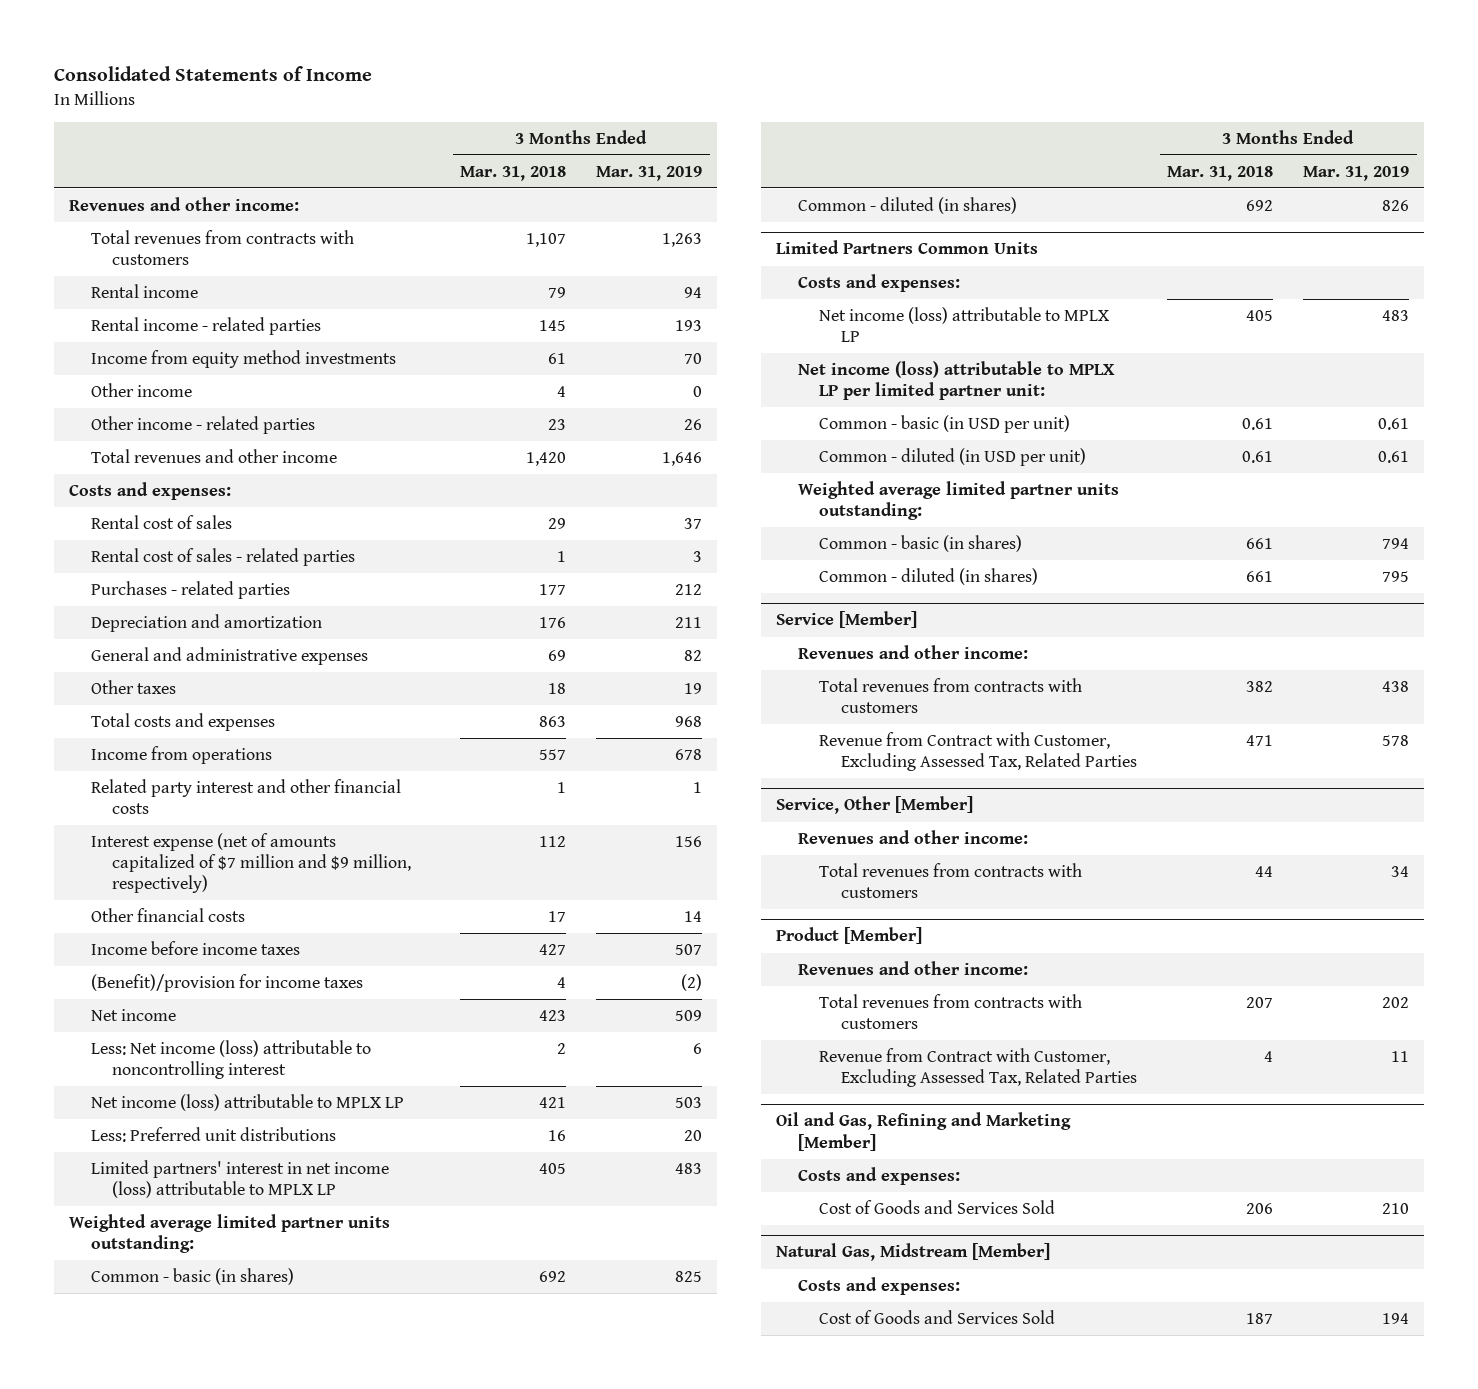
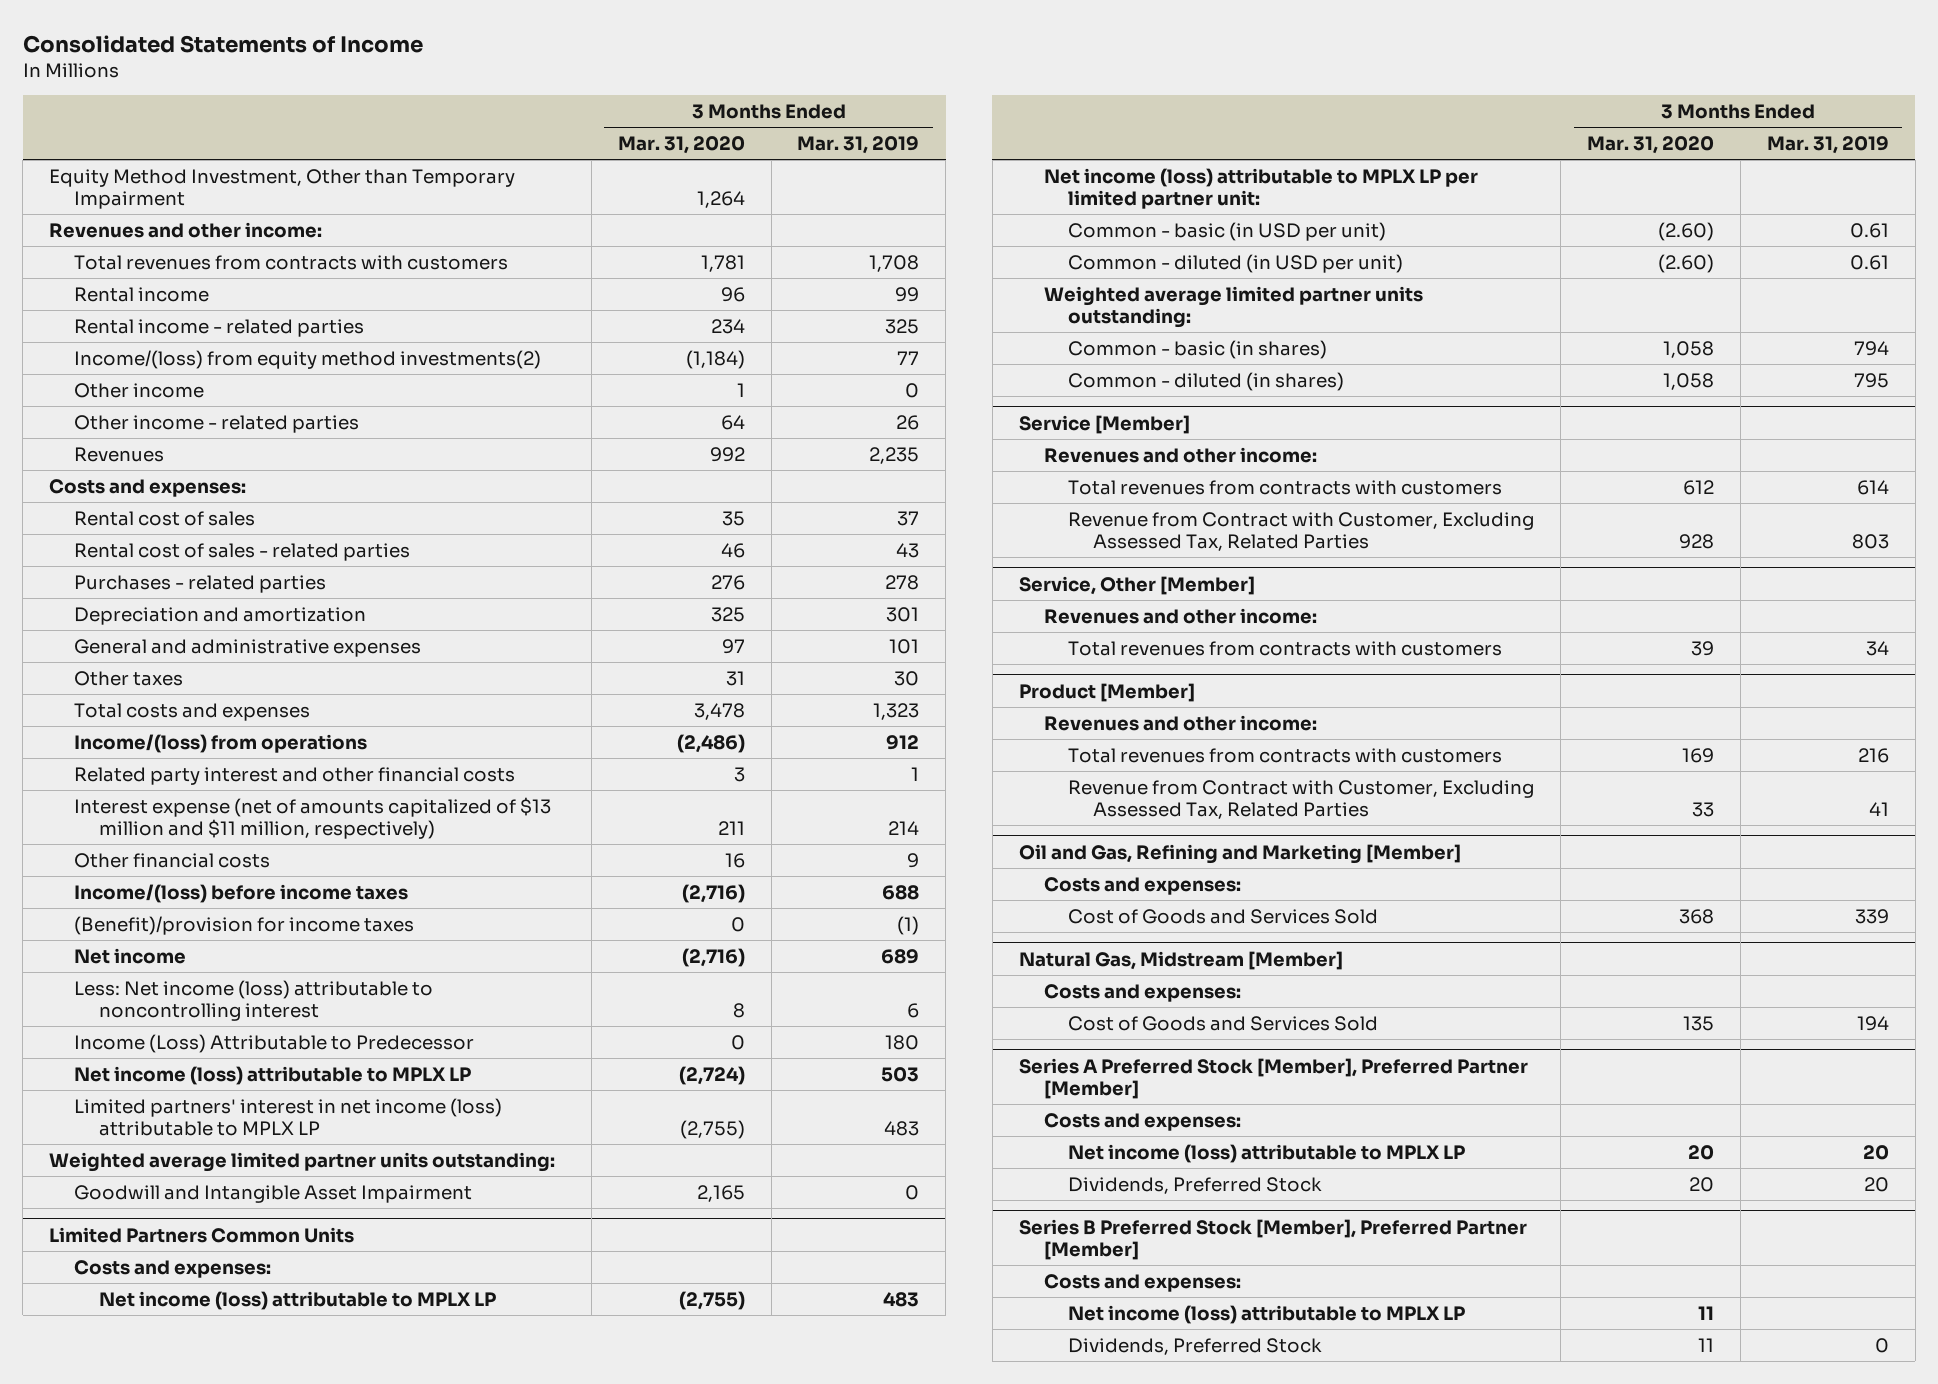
- | 3 Months Ended Mar. 31, 2018 | 3 Months Ended Mar. 31, 2019
+ | 3 Months Ended Mar. 31, 2020 | 3 Months Ended Mar. 31, 2019
+ Equity Method Investment, Other than Temporary Impairment | 1,264 |
- Total revenues from contracts with customers | 1,107 | 1,263
- Rental income | 79 | 94
- Rental income - related parties | 145 | 193
- Income from equity method investments | 61 | 70
+ Total revenues from contracts with customers | 1,781 | 1,708
+ Rental income | 96 | 99
+ Rental income - related parties | 234 | 325
+ Income/(loss) from equity method investments(2) | (1,184) | 77
- Total revenues and other income | 1,420 | 1,646
+ Revenues | 992 | 2,235
- Rental cost of sales - related parties | 1 | 3
- Purchases - related parties | 177 | 212
- Depreciation and amortization | 176 | 211
- General and administrative expenses | 69 | 82
- Other taxes | 18 | 19
- Total costs and expenses | 863 | 968
- Income from operations | 557 | 678
+ Rental cost of sales - related parties | 46 | 43
+ Purchases - related parties | 276 | 278
+ Depreciation and amortization | 325 | 301
+ General and administrative expenses | 97 | 101
+ Other taxes | 31 | 30
+ Total costs and expenses | 3,478 | 1,323
+ Income/(loss) from operations | (2,486) | 912
- Interest expense (net of amounts capitalized of $7 million and $9 million, respectively) | 112 | 156
- Other financial costs | 17 | 14
- Income before income taxes | 427 | 507
- (Benefit)/provision for income taxes | 4 | (2)
- Net income | 423 | 509
+ Interest expense (net of amounts capitalized of $13 million and $11 million, respectively) | 211 | 214
+ Other financial costs | 16 | 9
+ Income/(loss) before income taxes | (2,716) | 688
+ (Benefit)/provision for income taxes | 0 | (1)
+ Net income | (2,716) | 689
+ Income (Loss) Attributable to Predecessor | 0 | 180
- Less: Preferred unit distributions | 16 | 20
- Common - basic (in shares) | 692 | 825
- Common - diluted (in shares) | 692 | 826
+ Goodwill and Intangible Asset Impairment | 2,165 | 0
@ Service [Member]
- Total revenues from contracts with customers | 382 | 438
- Revenue from Contract with Customer, Excluding Assessed Tax, Related Parties | 471 | 578
+ Total revenues from contracts with customers | 612 | 614
+ Revenue from Contract with Customer, Excluding Assessed Tax, Related Parties | 928 | 803
@ Product [Member]
- Total revenues from contracts with customers | 207 | 202
- Revenue from Contract with Customer, Excluding Assessed Tax, Related Parties | 4 | 11
+ Total revenues from contracts with customers | 169 | 216
+ Revenue from Contract with Customer, Excluding Assessed Tax, Related Parties | 33 | 41
@ Oil and Gas, Refining and Marketing [Member]
- Cost of Goods and Services Sold | 206 | 210
+ Cost of Goods and Services Sold | 368 | 339
+ Series A Preferred Stock [Member], Preferred Partner [Member]
+ Costs and expenses:
+ Net income (loss) attributable to MPLX LP | 20 | 20
+ Dividends, Preferred Stock | 20 | 20
+ Series B Preferred Stock [Member], Preferred Partner [Member]
+ Costs and expenses:
+ Net income (loss) attributable to MPLX LP | 11 |
+ Dividends, Preferred Stock | 11 | 0

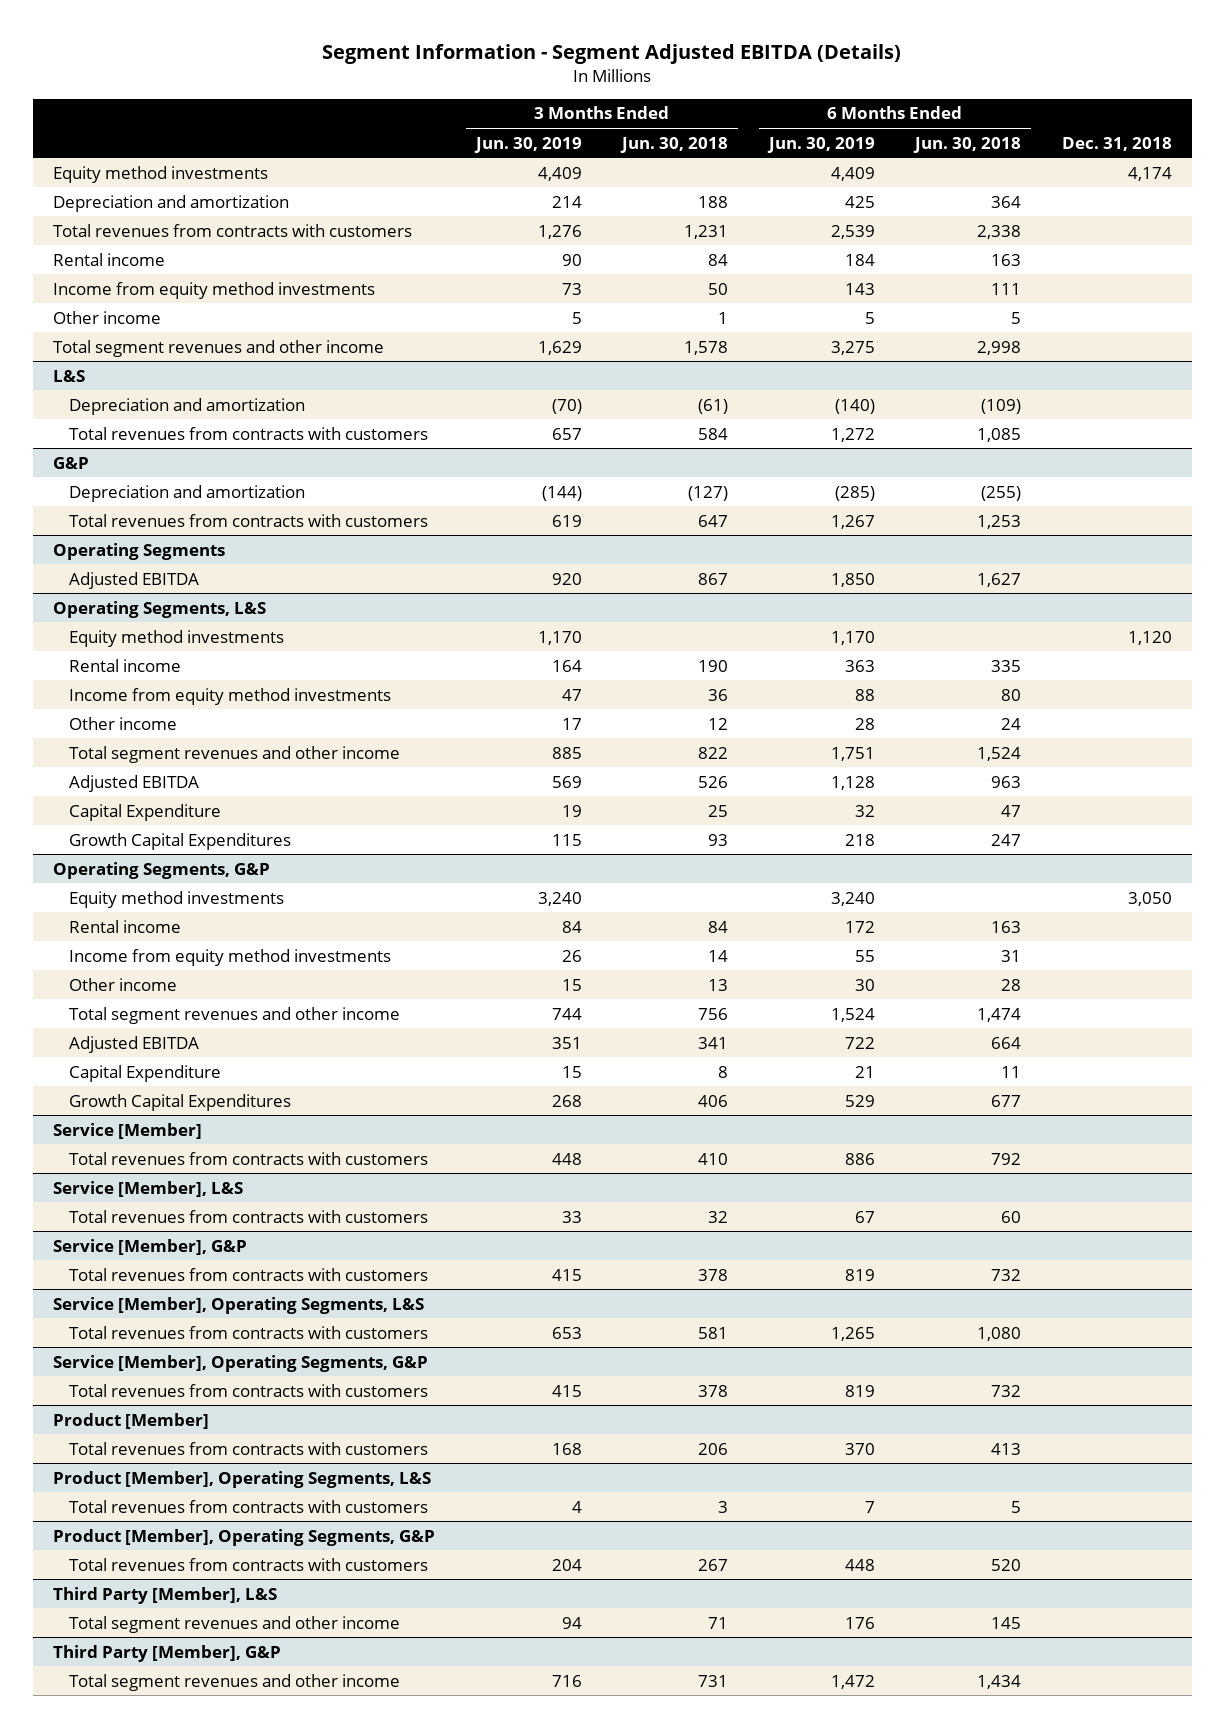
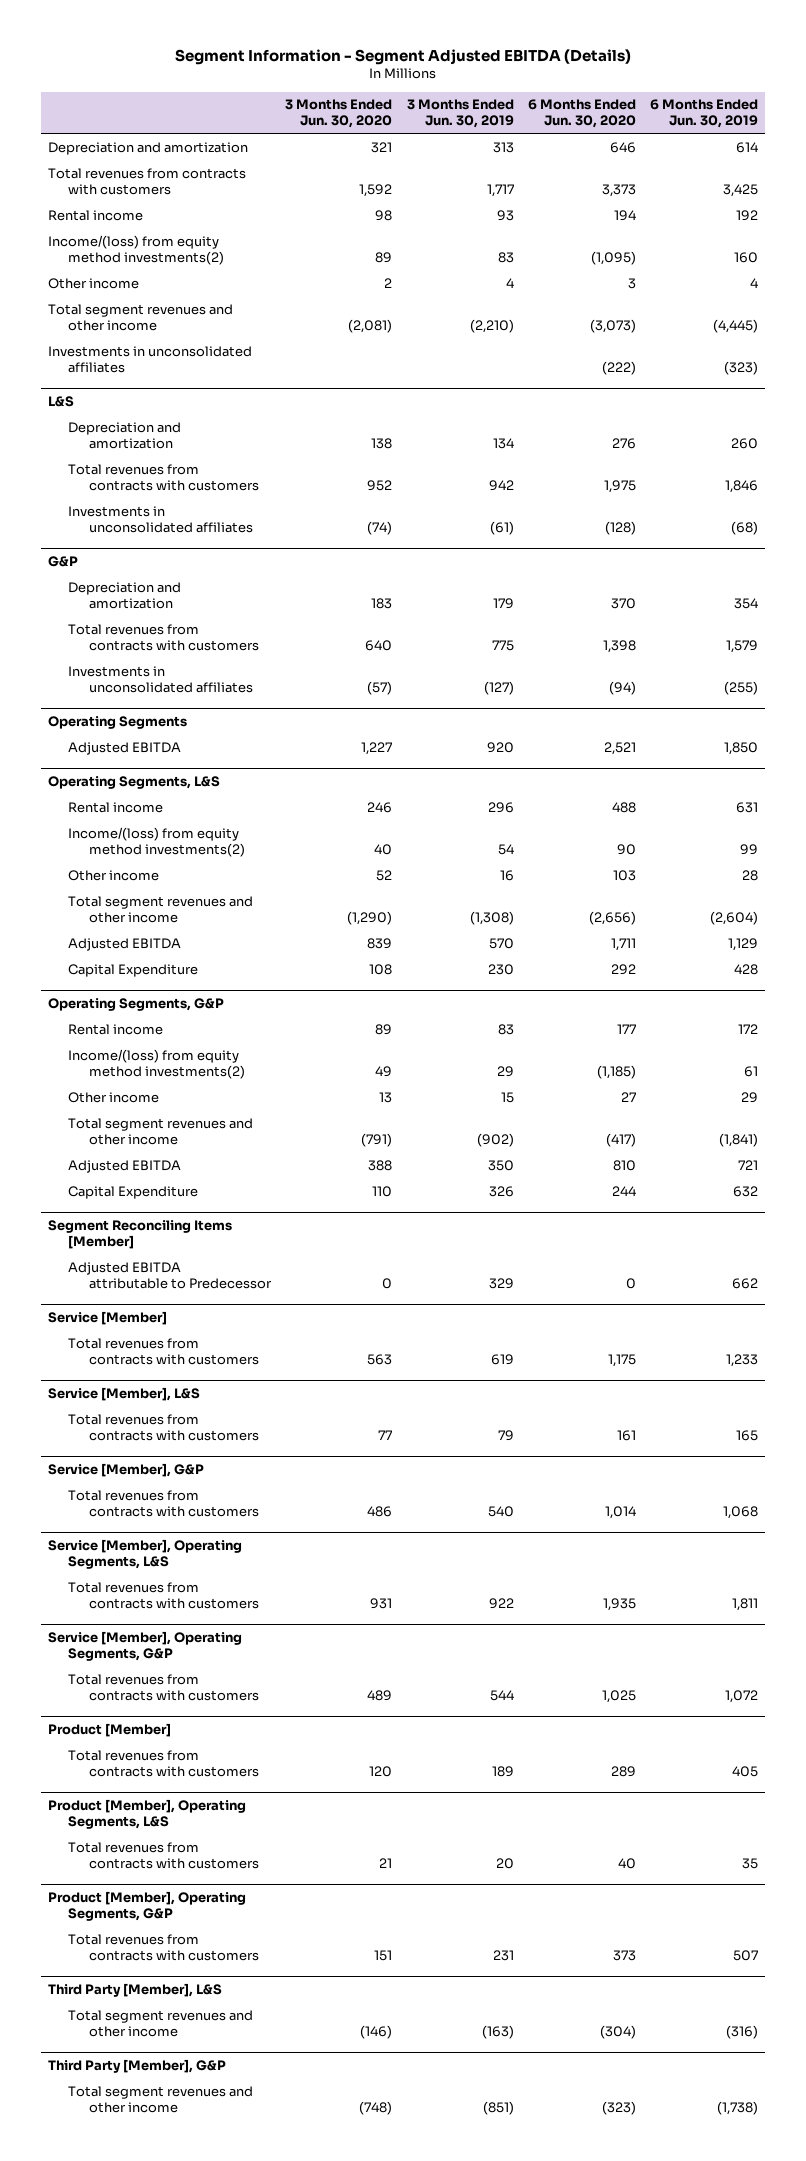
- | 3 Months Ended Jun. 30, 2019 | 3 Months Ended Jun. 30, 2018 | 6 Months Ended Jun. 30, 2019 | 6 Months Ended Jun. 30, 2018 | Dec. 31, 2018
+ | 3 Months Ended Jun. 30, 2020 | 3 Months Ended Jun. 30, 2019 | 6 Months Ended Jun. 30, 2020 | 6 Months Ended Jun. 30, 2019
- Equity method investments | 4,409 | | 4,409 | | 4,174
- Depreciation and amortization | 214 | 188 | 425 | 364 |
- Total revenues from contracts with customers | 1,276 | 1,231 | 2,539 | 2,338 |
- Rental income | 90 | 84 | 184 | 163 |
- Income from equity method investments | 73 | 50 | 143 | 111 |
- Other income | 5 | 1 | 5 | 5 |
- Total segment revenues and other income | 1,629 | 1,578 | 3,275 | 2,998 |
+ Depreciation and amortization | 321 | 313 | 646 | 614
+ Total revenues from contracts with customers | 1,592 | 1,717 | 3,373 | 3,425
+ Rental income | 98 | 93 | 194 | 192
+ Income/(loss) from equity method investments(2) | 89 | 83 | (1,095) | 160
+ Other income | 2 | 4 | 3 | 4
+ Total segment revenues and other income | (2,081) | (2,210) | (3,073) | (4,445)
+ Investments in unconsolidated affiliates | | | (222) | (323)
@ L&S
- Depreciation and amortization | (70) | (61) | (140) | (109) |
- Total revenues from contracts with customers | 657 | 584 | 1,272 | 1,085 |
+ Depreciation and amortization | 138 | 134 | 276 | 260
+ Total revenues from contracts with customers | 952 | 942 | 1,975 | 1,846
+ Investments in unconsolidated affiliates | (74) | (61) | (128) | (68)
@ G&P
- Depreciation and amortization | (144) | (127) | (285) | (255) |
- Total revenues from contracts with customers | 619 | 647 | 1,267 | 1,253 |
+ Depreciation and amortization | 183 | 179 | 370 | 354
+ Total revenues from contracts with customers | 640 | 775 | 1,398 | 1,579
+ Investments in unconsolidated affiliates | (57) | (127) | (94) | (255)
@ Operating Segments, L&S
- Equity method investments | 1,170 | | 1,170 | | 1,120
- Rental income | 164 | 190 | 363 | 335 |
- Income from equity method investments | 47 | 36 | 88 | 80 |
- Other income | 17 | 12 | 28 | 24 |
- Total segment revenues and other income | 885 | 822 | 1,751 | 1,524 |
- Adjusted EBITDA | 569 | 526 | 1,128 | 963 |
- Capital Expenditure | 19 | 25 | 32 | 47 |
- Growth Capital Expenditures | 115 | 93 | 218 | 247 |
+ Rental income | 246 | 296 | 488 | 631
+ Income/(loss) from equity method investments(2) | 40 | 54 | 90 | 99
+ Other income | 52 | 16 | 103 | 28
+ Total segment revenues and other income | (1,290) | (1,308) | (2,656) | (2,604)
+ Adjusted EBITDA | 839 | 570 | 1,711 | 1,129
+ Capital Expenditure | 108 | 230 | 292 | 428
@ Operating Segments, G&P
- Equity method investments | 3,240 | | 3,240 | | 3,050
- Rental income | 84 | 84 | 172 | 163 |
- Income from equity method investments | 26 | 14 | 55 | 31 |
- Other income | 15 | 13 | 30 | 28 |
- Total segment revenues and other income | 744 | 756 | 1,524 | 1,474 |
- Adjusted EBITDA | 351 | 341 | 722 | 664 |
- Capital Expenditure | 15 | 8 | 21 | 11 |
- Growth Capital Expenditures | 268 | 406 | 529 | 677 |
+ Rental income | 89 | 83 | 177 | 172
+ Income/(loss) from equity method investments(2) | 49 | 29 | (1,185) | 61
+ Other income | 13 | 15 | 27 | 29
+ Total segment revenues and other income | (791) | (902) | (417) | (1,841)
+ Adjusted EBITDA | 388 | 350 | 810 | 721
+ Capital Expenditure | 110 | 326 | 244 | 632
+ Segment Reconciling Items [Member]
+ Adjusted EBITDA attributable to Predecessor | 0 | 329 | 0 | 662
@ Service [Member]
- Total revenues from contracts with customers | 448 | 410 | 886 | 792 |
+ Total revenues from contracts with customers | 563 | 619 | 1,175 | 1,233
@ Service [Member], L&S
- Total revenues from contracts with customers | 33 | 32 | 67 | 60 |
+ Total revenues from contracts with customers | 77 | 79 | 161 | 165
@ Service [Member], G&P
- Total revenues from contracts with customers | 415 | 378 | 819 | 732 |
+ Total revenues from contracts with customers | 486 | 540 | 1,014 | 1,068
@ Service [Member], Operating Segments, L&S
- Total revenues from contracts with customers | 653 | 581 | 1,265 | 1,080 |
+ Total revenues from contracts with customers | 931 | 922 | 1,935 | 1,811
@ Service [Member], Operating Segments, G&P
- Total revenues from contracts with customers | 415 | 378 | 819 | 732 |
+ Total revenues from contracts with customers | 489 | 544 | 1,025 | 1,072
@ Product [Member]
- Total revenues from contracts with customers | 168 | 206 | 370 | 413 |
+ Total revenues from contracts with customers | 120 | 189 | 289 | 405
@ Product [Member], Operating Segments, L&S
- Total revenues from contracts with customers | 4 | 3 | 7 | 5 |
+ Total revenues from contracts with customers | 21 | 20 | 40 | 35
@ Product [Member], Operating Segments, G&P
- Total revenues from contracts with customers | 204 | 267 | 448 | 520 |
+ Total revenues from contracts with customers | 151 | 231 | 373 | 507
@ Third Party [Member], L&S
- Total segment revenues and other income | 94 | 71 | 176 | 145 |
+ Total segment revenues and other income | (146) | (163) | (304) | (316)
@ Third Party [Member], G&P
- Total segment revenues and other income | 716 | 731 | 1,472 | 1,434 |
+ Total segment revenues and other income | (748) | (851) | (323) | (1,738)

